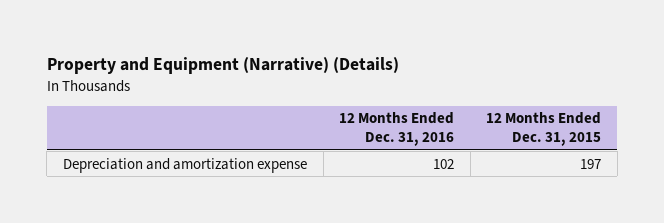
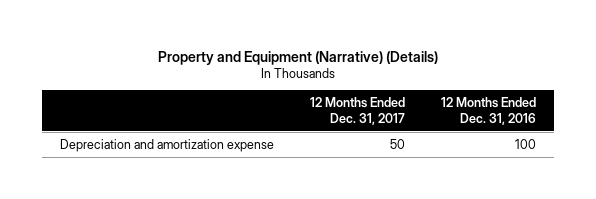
- | 12 Months Ended Dec. 31, 2016 | 12 Months Ended Dec. 31, 2015
+ | 12 Months Ended Dec. 31, 2017 | 12 Months Ended Dec. 31, 2016
- Depreciation and amortization expense | 102 | 197
+ Depreciation and amortization expense | 50 | 100

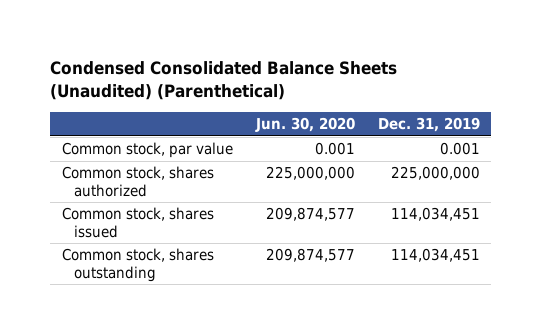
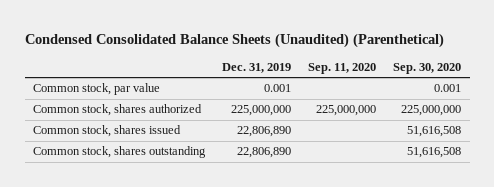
- | Jun. 30, 2020 | Dec. 31, 2019
+ | Dec. 31, 2019 | Sep. 11, 2020 | Sep. 30, 2020
- Common stock, shares issued | 209,874,577 | 114,034,451
- Common stock, shares outstanding | 209,874,577 | 114,034,451
+ Common stock, shares issued | 22,806,890 | | 51,616,508
+ Common stock, shares outstanding | 22,806,890 | | 51,616,508

